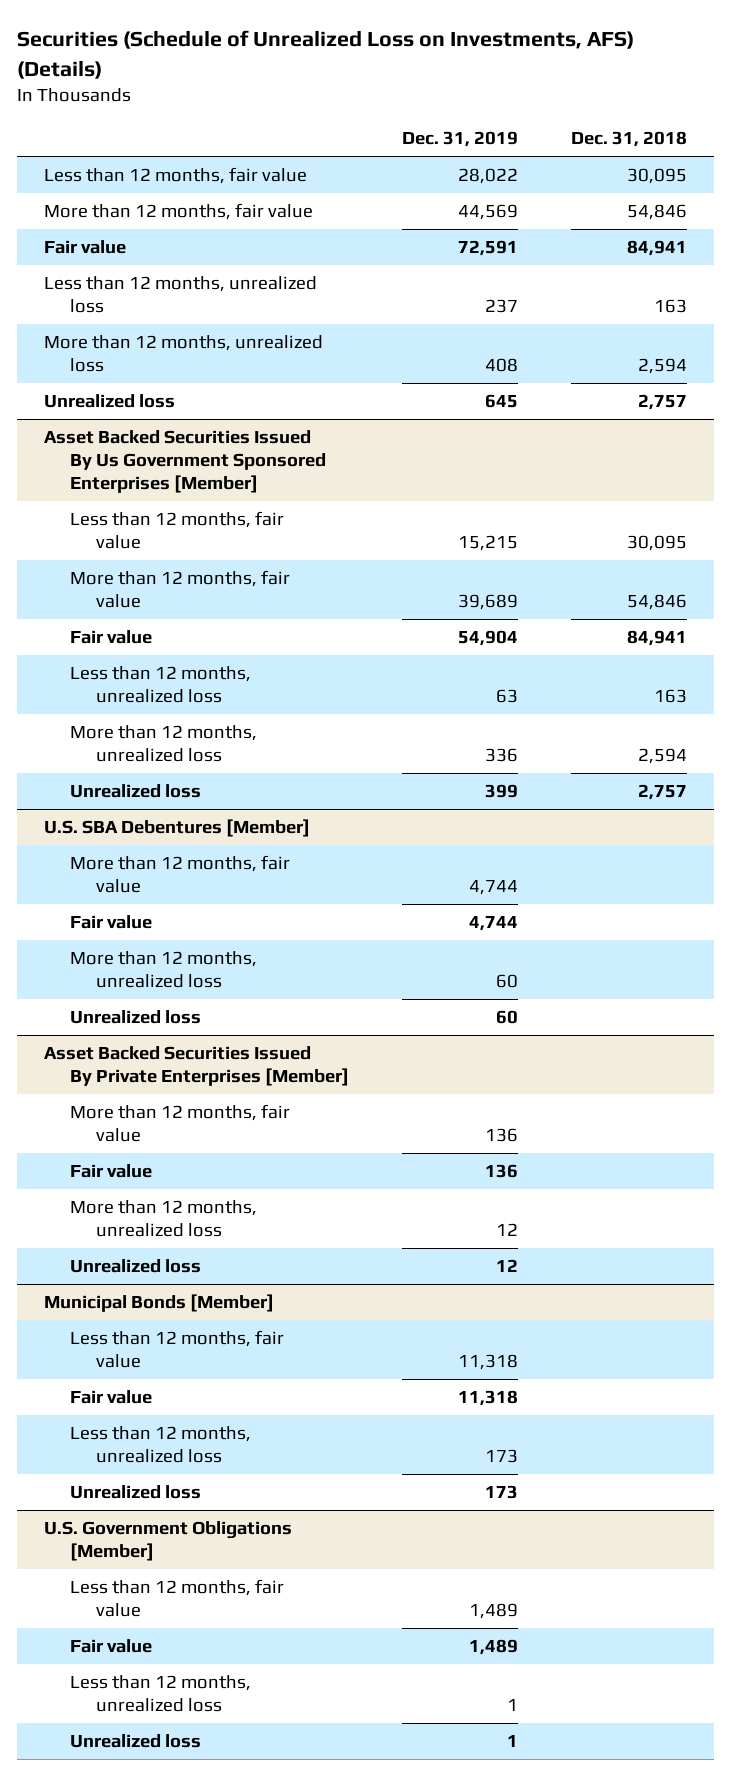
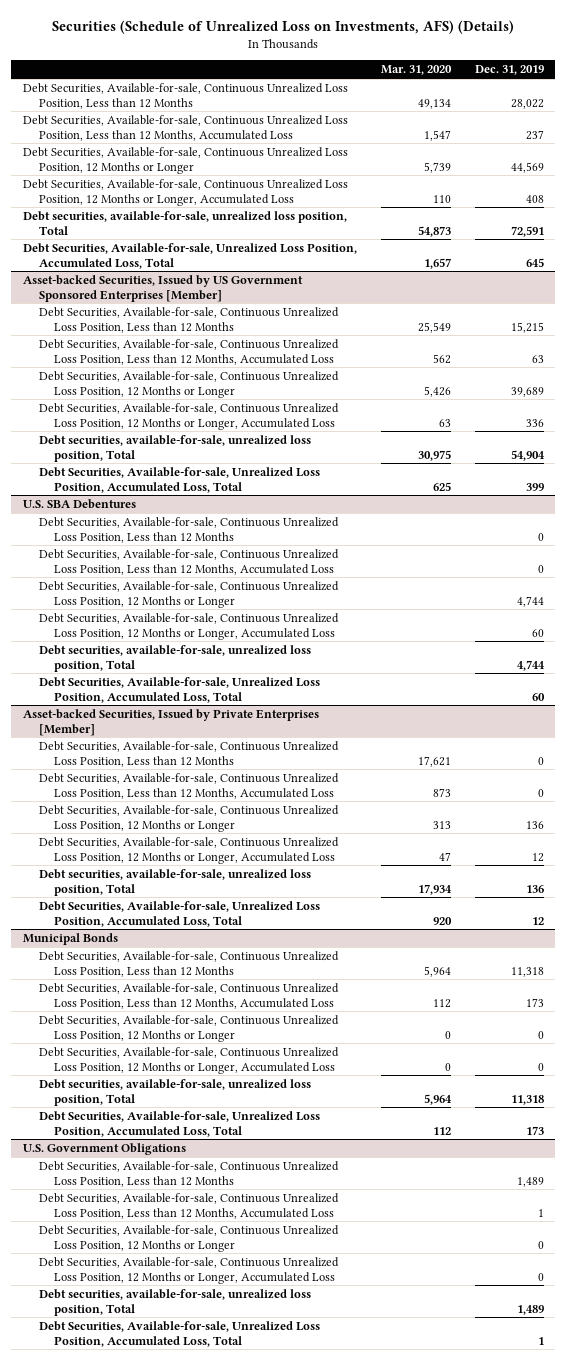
- | Dec. 31, 2019 | Dec. 31, 2018
+ | Mar. 31, 2020 | Dec. 31, 2019
- Less than 12 months, fair value | 28,022 | 30,095
- More than 12 months, fair value | 44,569 | 54,846
- Fair value | 72,591 | 84,941
- Less than 12 months, unrealized loss | 237 | 163
- More than 12 months, unrealized loss | 408 | 2,594
- Unrealized loss | 645 | 2,757
- Asset Backed Securities Issued By Us Government Sponsored Enterprises [Member]
- Less than 12 months, fair value | 15,215 | 30,095
- More than 12 months, fair value | 39,689 | 54,846
- Fair value | 54,904 | 84,941
- Less than 12 months, unrealized loss | 63 | 163
- More than 12 months, unrealized loss | 336 | 2,594
- Unrealized loss | 399 | 2,757
- U.S. SBA Debentures [Member]
- More than 12 months, fair value | 4,744 |
- Fair value | 4,744 |
- More than 12 months, unrealized loss | 60 |
- Unrealized loss | 60 |
- Asset Backed Securities Issued By Private Enterprises [Member]
- More than 12 months, fair value | 136 |
- Fair value | 136 |
- More than 12 months, unrealized loss | 12 |
- Unrealized loss | 12 |
- Municipal Bonds [Member]
- Less than 12 months, fair value | 11,318 |
- Fair value | 11,318 |
- Less than 12 months, unrealized loss | 173 |
- Unrealized loss | 173 |
- U.S. Government Obligations [Member]
- Less than 12 months, fair value | 1,489 |
- Fair value | 1,489 |
- Less than 12 months, unrealized loss | 1 |
- Unrealized loss | 1 |
+ Debt Securities, Available-for-sale, Continuous Unrealized Loss Position, Less than 12 Months | 49,134 | 28,022
+ Debt Securities, Available-for-sale, Continuous Unrealized Loss Position, Less than 12 Months, Accumulated Loss | 1,547 | 237
+ Debt Securities, Available-for-sale, Continuous Unrealized Loss Position, 12 Months or Longer | 5,739 | 44,569
+ Debt Securities, Available-for-sale, Continuous Unrealized Loss Position, 12 Months or Longer, Accumulated Loss | 110 | 408
+ Debt securities, available-for-sale, unrealized loss position, Total | 54,873 | 72,591
+ Debt Securities, Available-for-sale, Unrealized Loss Position, Accumulated Loss, Total | 1,657 | 645
+ Asset-backed Securities, Issued by US Government Sponsored Enterprises [Member]
+ Debt Securities, Available-for-sale, Continuous Unrealized Loss Position, Less than 12 Months | 25,549 | 15,215
+ Debt Securities, Available-for-sale, Continuous Unrealized Loss Position, Less than 12 Months, Accumulated Loss | 562 | 63
+ Debt Securities, Available-for-sale, Continuous Unrealized Loss Position, 12 Months or Longer | 5,426 | 39,689
+ Debt Securities, Available-for-sale, Continuous Unrealized Loss Position, 12 Months or Longer, Accumulated Loss | 63 | 336
+ Debt securities, available-for-sale, unrealized loss position, Total | 30,975 | 54,904
+ Debt Securities, Available-for-sale, Unrealized Loss Position, Accumulated Loss, Total | 625 | 399
+ U.S. SBA Debentures
+ Debt Securities, Available-for-sale, Continuous Unrealized Loss Position, Less than 12 Months | | 0
+ Debt Securities, Available-for-sale, Continuous Unrealized Loss Position, Less than 12 Months, Accumulated Loss | | 0
+ Debt Securities, Available-for-sale, Continuous Unrealized Loss Position, 12 Months or Longer | | 4,744
+ Debt Securities, Available-for-sale, Continuous Unrealized Loss Position, 12 Months or Longer, Accumulated Loss | | 60
+ Debt securities, available-for-sale, unrealized loss position, Total | | 4,744
+ Debt Securities, Available-for-sale, Unrealized Loss Position, Accumulated Loss, Total | | 60
+ Asset-backed Securities, Issued by Private Enterprises [Member]
+ Debt Securities, Available-for-sale, Continuous Unrealized Loss Position, Less than 12 Months | 17,621 | 0
+ Debt Securities, Available-for-sale, Continuous Unrealized Loss Position, Less than 12 Months, Accumulated Loss | 873 | 0
+ Debt Securities, Available-for-sale, Continuous Unrealized Loss Position, 12 Months or Longer | 313 | 136
+ Debt Securities, Available-for-sale, Continuous Unrealized Loss Position, 12 Months or Longer, Accumulated Loss | 47 | 12
+ Debt securities, available-for-sale, unrealized loss position, Total | 17,934 | 136
+ Debt Securities, Available-for-sale, Unrealized Loss Position, Accumulated Loss, Total | 920 | 12
+ Municipal Bonds
+ Debt Securities, Available-for-sale, Continuous Unrealized Loss Position, Less than 12 Months | 5,964 | 11,318
+ Debt Securities, Available-for-sale, Continuous Unrealized Loss Position, Less than 12 Months, Accumulated Loss | 112 | 173
+ Debt Securities, Available-for-sale, Continuous Unrealized Loss Position, 12 Months or Longer | 0 | 0
+ Debt Securities, Available-for-sale, Continuous Unrealized Loss Position, 12 Months or Longer, Accumulated Loss | 0 | 0
+ Debt securities, available-for-sale, unrealized loss position, Total | 5,964 | 11,318
+ Debt Securities, Available-for-sale, Unrealized Loss Position, Accumulated Loss, Total | 112 | 173
+ U.S. Government Obligations
+ Debt Securities, Available-for-sale, Continuous Unrealized Loss Position, Less than 12 Months | | 1,489
+ Debt Securities, Available-for-sale, Continuous Unrealized Loss Position, Less than 12 Months, Accumulated Loss | | 1
+ Debt Securities, Available-for-sale, Continuous Unrealized Loss Position, 12 Months or Longer | | 0
+ Debt Securities, Available-for-sale, Continuous Unrealized Loss Position, 12 Months or Longer, Accumulated Loss | | 0
+ Debt securities, available-for-sale, unrealized loss position, Total | | 1,489
+ Debt Securities, Available-for-sale, Unrealized Loss Position, Accumulated Loss, Total | | 1

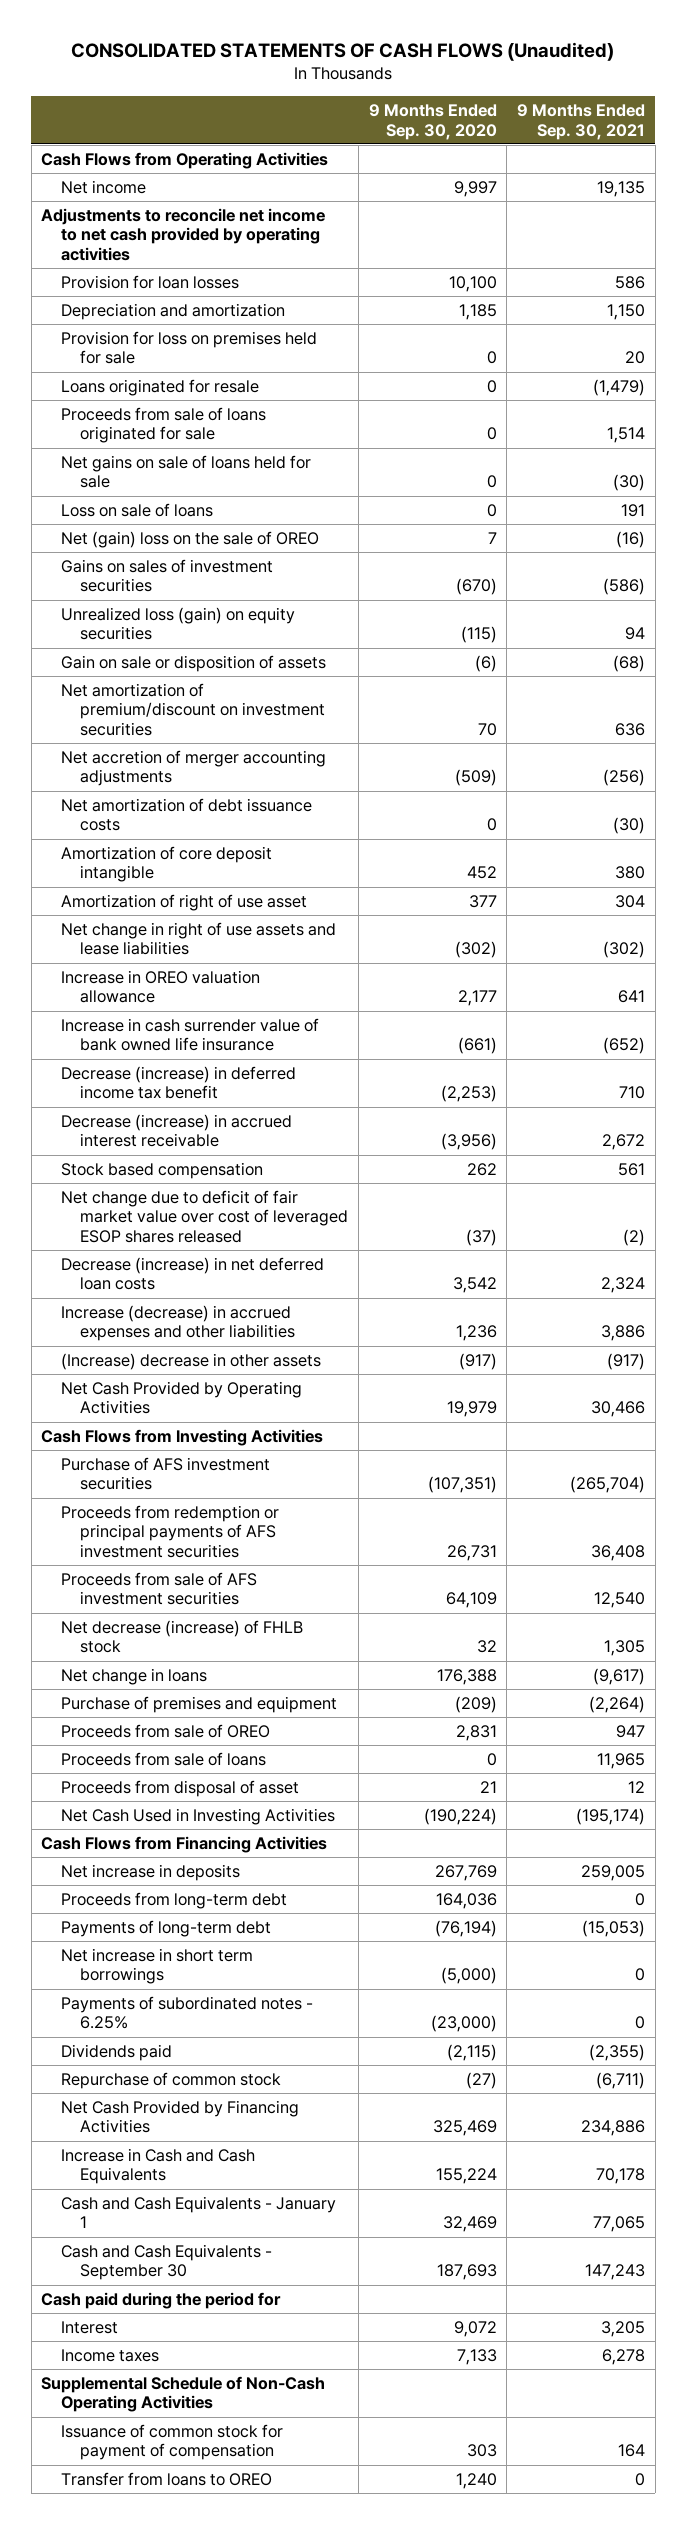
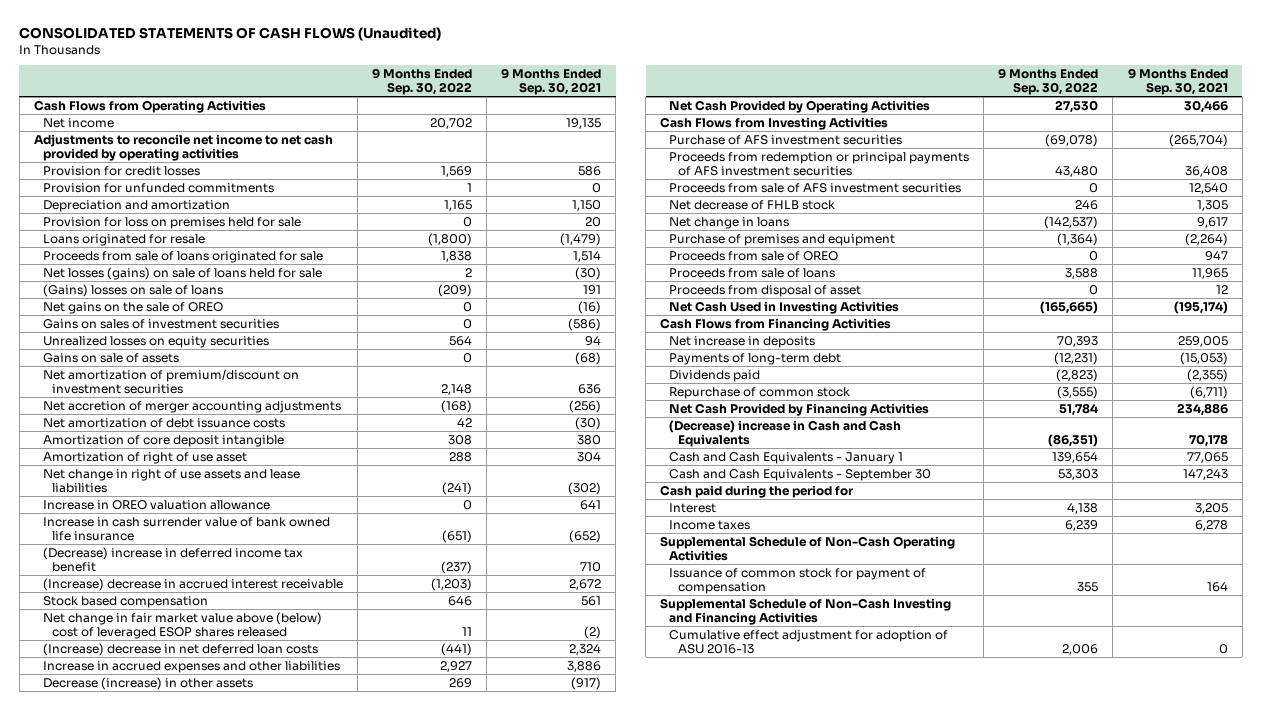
- | 9 Months Ended Sep. 30, 2020 | 9 Months Ended Sep. 30, 2021
+ | 9 Months Ended Sep. 30, 2022 | 9 Months Ended Sep. 30, 2021
- Provision for loan losses | 10,100 | 586
+ Provision for credit losses | 1,569 | 586
+ Provision for unfunded commitments | 1 | 0
- Net gains on sale of loans held for sale | 0 | (30)
- Loss on sale of loans | 0 | 191
- Net (gain) loss on the sale of OREO | 7 | (16)
+ Net losses (gains) on sale of loans held for sale | 2 | (30)
+ (Gains) losses on sale of loans | (209) | 191
+ Net gains on the sale of OREO | 0 | (16)
- Unrealized loss (gain) on equity securities | (115) | 94
- Gain on sale or disposition of assets | (6) | (68)
+ Unrealized losses on equity securities | 564 | 94
+ Gains on sale of assets | 0 | (68)
- Decrease (increase) in deferred income tax benefit | (2,253) | 710
- Decrease (increase) in accrued interest receivable | (3,956) | 2,672
+ (Decrease) increase in deferred income tax benefit | (237) | 710
+ (Increase) decrease in accrued interest receivable | (1,203) | 2,672
- Net change due to deficit of fair market value over cost of leveraged ESOP shares released | (37) | (2)
- Decrease (increase) in net deferred loan costs | 3,542 | 2,324
- Increase (decrease) in accrued expenses and other liabilities | 1,236 | 3,886
- (Increase) decrease in other assets | (917) | (917)
+ Net change in fair market value above (below) cost of leveraged ESOP shares released | 11 | (2)
+ (Increase) decrease in net deferred loan costs | (441) | 2,324
+ Increase in accrued expenses and other liabilities | 2,927 | 3,886
+ Decrease (increase) in other assets | 269 | (917)
- Net decrease (increase) of FHLB stock | 32 | 1,305
- Net change in loans | 176,388 | (9,617)
+ Net decrease of FHLB stock | 246 | 1,305
+ Net change in loans | (142,537) | 9,617
- Proceeds from long-term debt | 164,036 | 0
- Net increase in short term borrowings | (5,000) | 0
- Payments of subordinated notes - 6.25% | (23,000) | 0
- Increase in Cash and Cash Equivalents | 155,224 | 70,178
+ (Decrease) increase in Cash and Cash Equivalents | (86,351) | 70,178
- Transfer from loans to OREO | 1,240 | 0
+ Supplemental Schedule of Non-Cash Investing and Financing Activities
+ Cumulative effect adjustment for adoption of ASU 2016-13 | 2,006 | 0

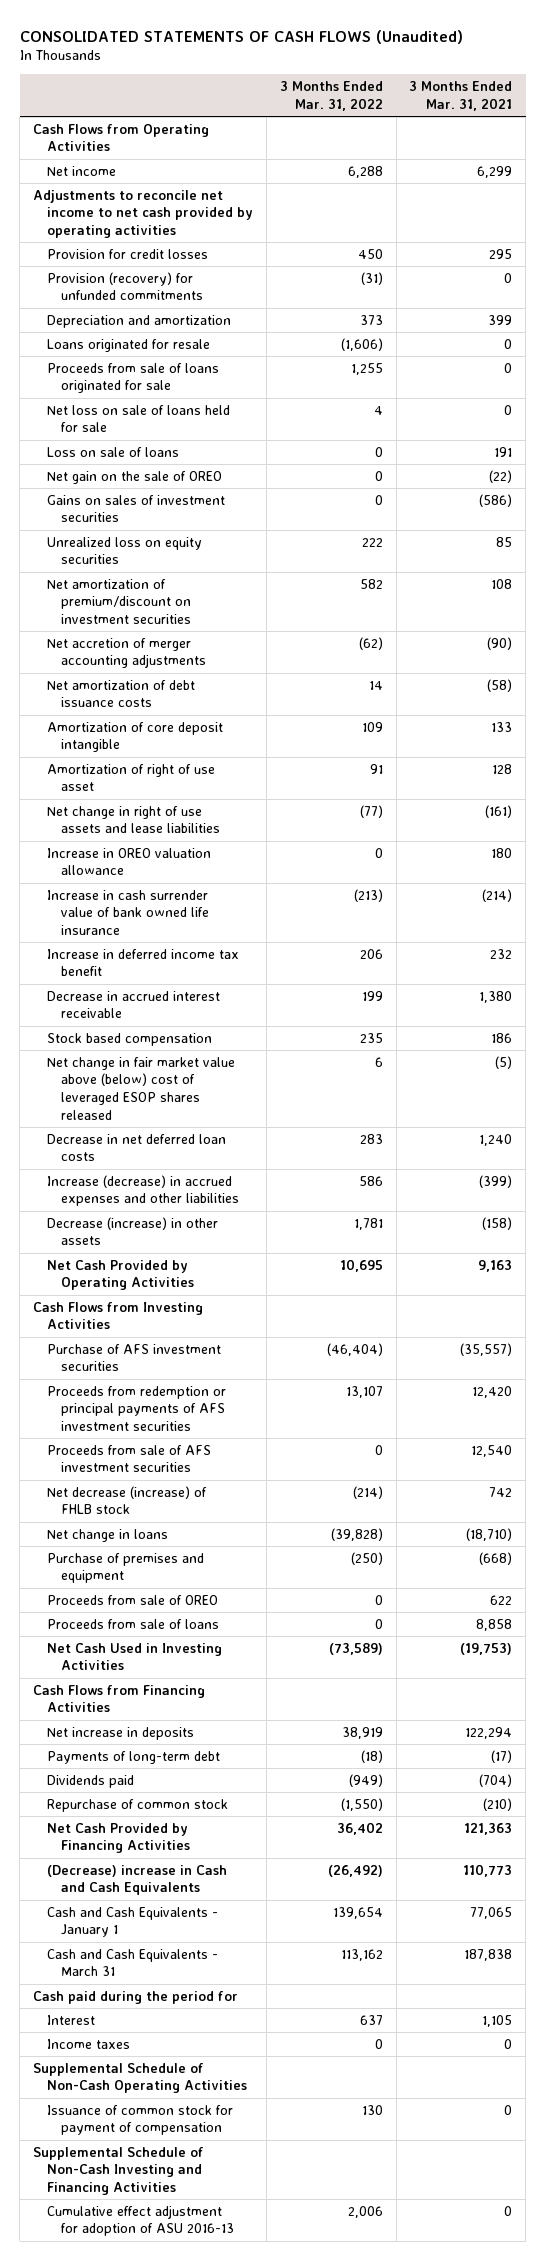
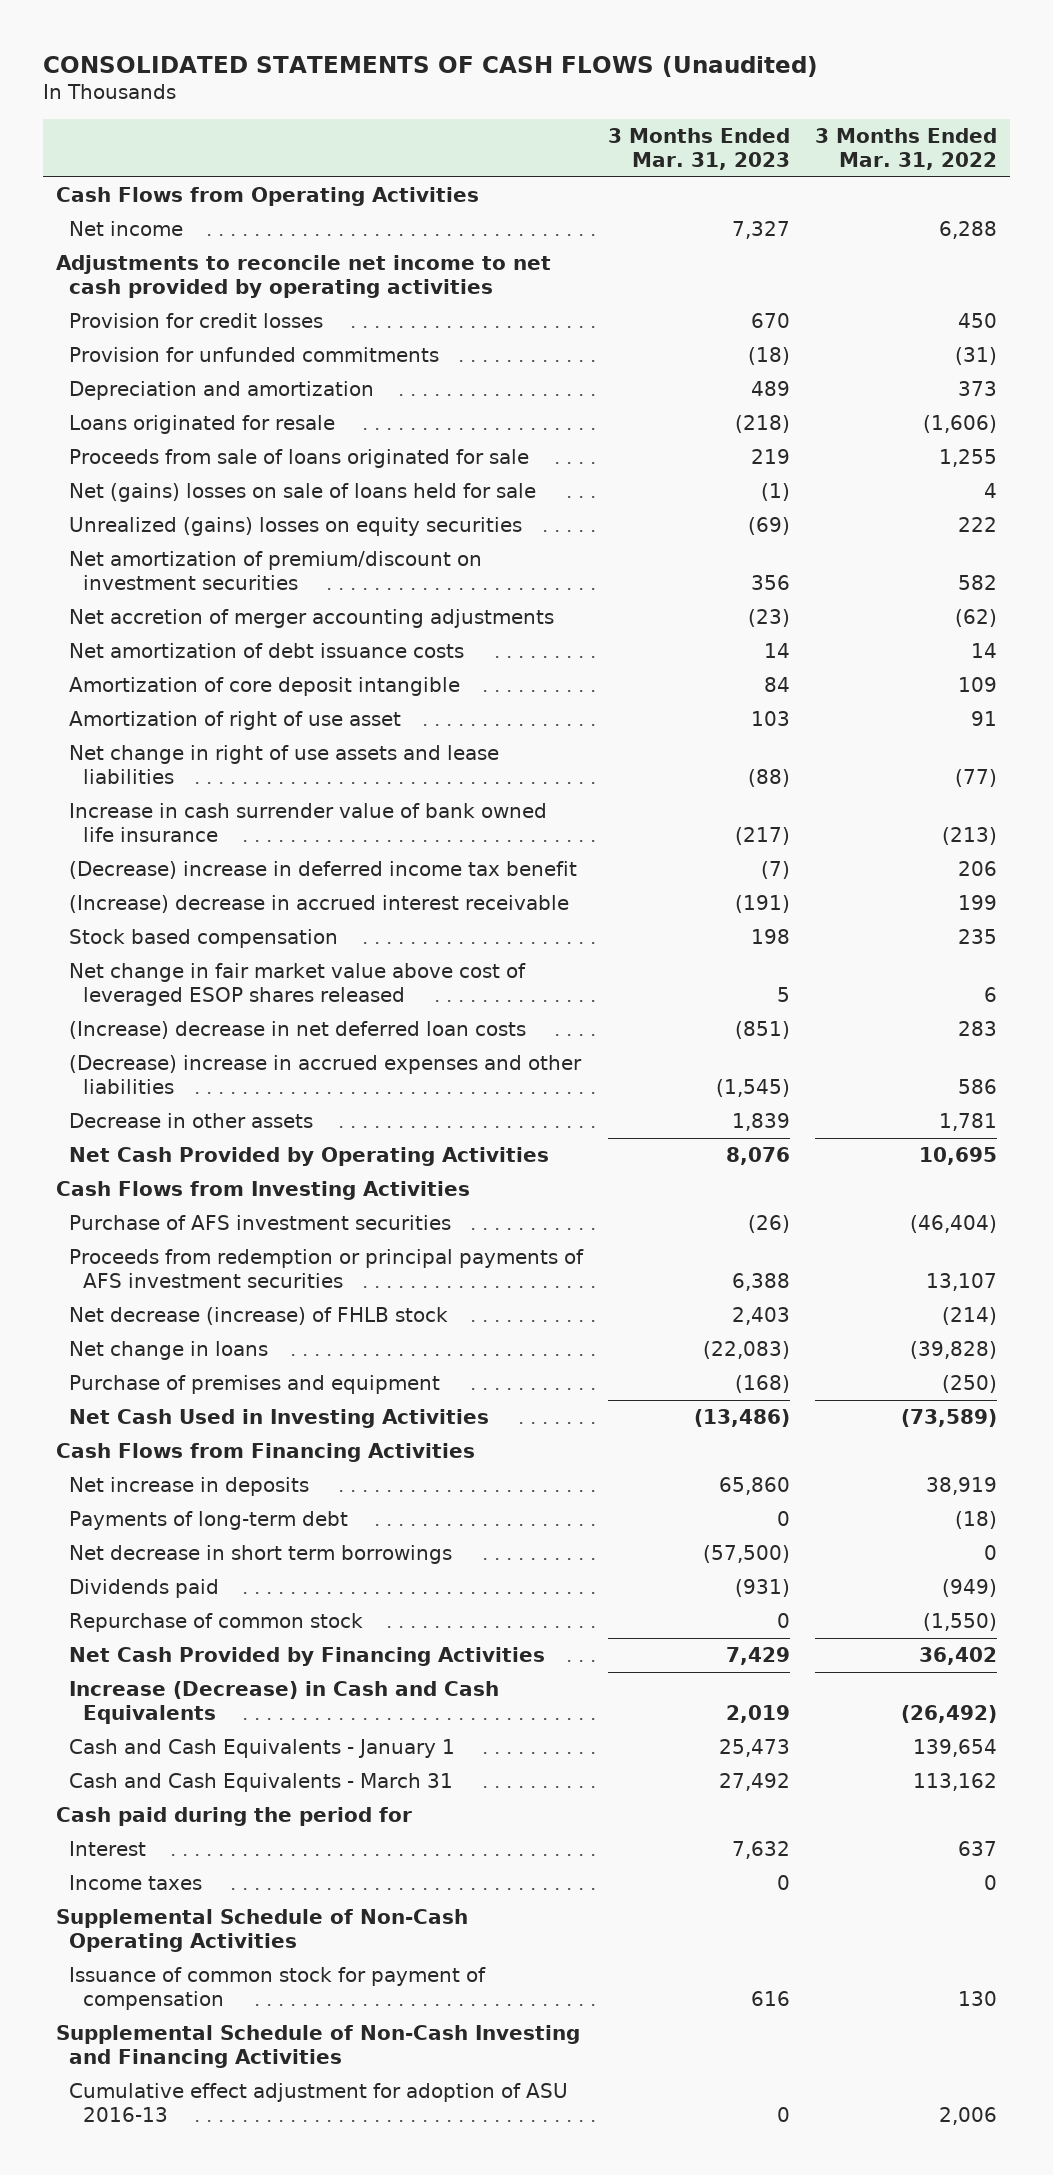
- | 3 Months Ended Mar. 31, 2022 | 3 Months Ended Mar. 31, 2021
+ | 3 Months Ended Mar. 31, 2023 | 3 Months Ended Mar. 31, 2022
- Provision (recovery) for unfunded commitments | (31) | 0
+ Provision for unfunded commitments | (18) | (31)
- Net loss on sale of loans held for sale | 4 | 0
- Loss on sale of loans | 0 | 191
- Net gain on the sale of OREO | 0 | (22)
- Gains on sales of investment securities | 0 | (586)
- Unrealized loss on equity securities | 222 | 85
+ Net (gains) losses on sale of loans held for sale | (1) | 4
+ Unrealized (gains) losses on equity securities | (69) | 222
- Increase in OREO valuation allowance | 0 | 180
- Increase in deferred income tax benefit | 206 | 232
- Decrease in accrued interest receivable | 199 | 1,380
+ (Decrease) increase in deferred income tax benefit | (7) | 206
+ (Increase) decrease in accrued interest receivable | (191) | 199
- Net change in fair market value above (below) cost of leveraged ESOP shares released | 6 | (5)
- Decrease in net deferred loan costs | 283 | 1,240
- Increase (decrease) in accrued expenses and other liabilities | 586 | (399)
- Decrease (increase) in other assets | 1,781 | (158)
+ Net change in fair market value above cost of leveraged ESOP shares released | 5 | 6
+ (Increase) decrease in net deferred loan costs | (851) | 283
+ (Decrease) increase in accrued expenses and other liabilities | (1,545) | 586
+ Decrease in other assets | 1,839 | 1,781
- Proceeds from sale of AFS investment securities | 0 | 12,540
- Proceeds from sale of OREO | 0 | 622
- Proceeds from sale of loans | 0 | 8,858
+ Net decrease in short term borrowings | (57,500) | 0
- (Decrease) increase in Cash and Cash Equivalents | (26,492) | 110,773
+ Increase (Decrease) in Cash and Cash Equivalents | 2,019 | (26,492)

